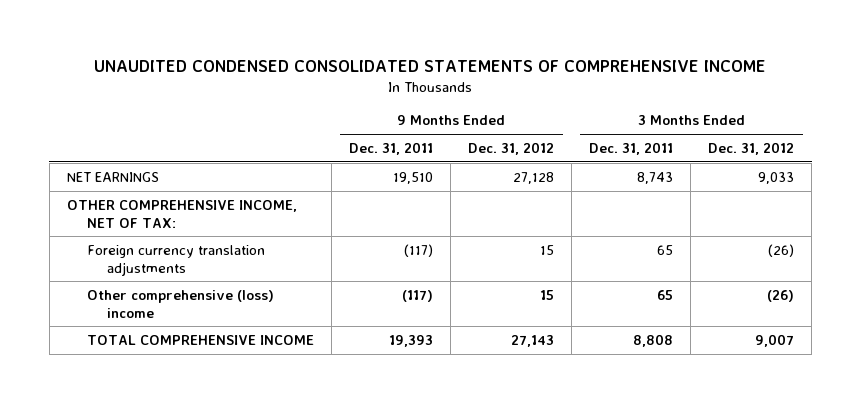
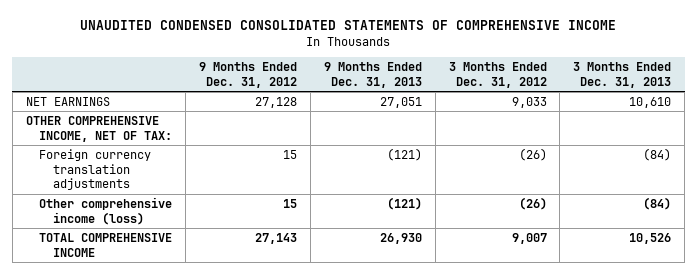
- | 9 Months Ended Dec. 31, 2011 | 9 Months Ended Dec. 31, 2012 | 3 Months Ended Dec. 31, 2011 | 3 Months Ended Dec. 31, 2012
+ | 9 Months Ended Dec. 31, 2012 | 9 Months Ended Dec. 31, 2013 | 3 Months Ended Dec. 31, 2012 | 3 Months Ended Dec. 31, 2013
- Other comprehensive (loss) income | (117) | 15 | 65 | (26)
+ Other comprehensive income (loss) | 15 | (121) | (26) | (84)

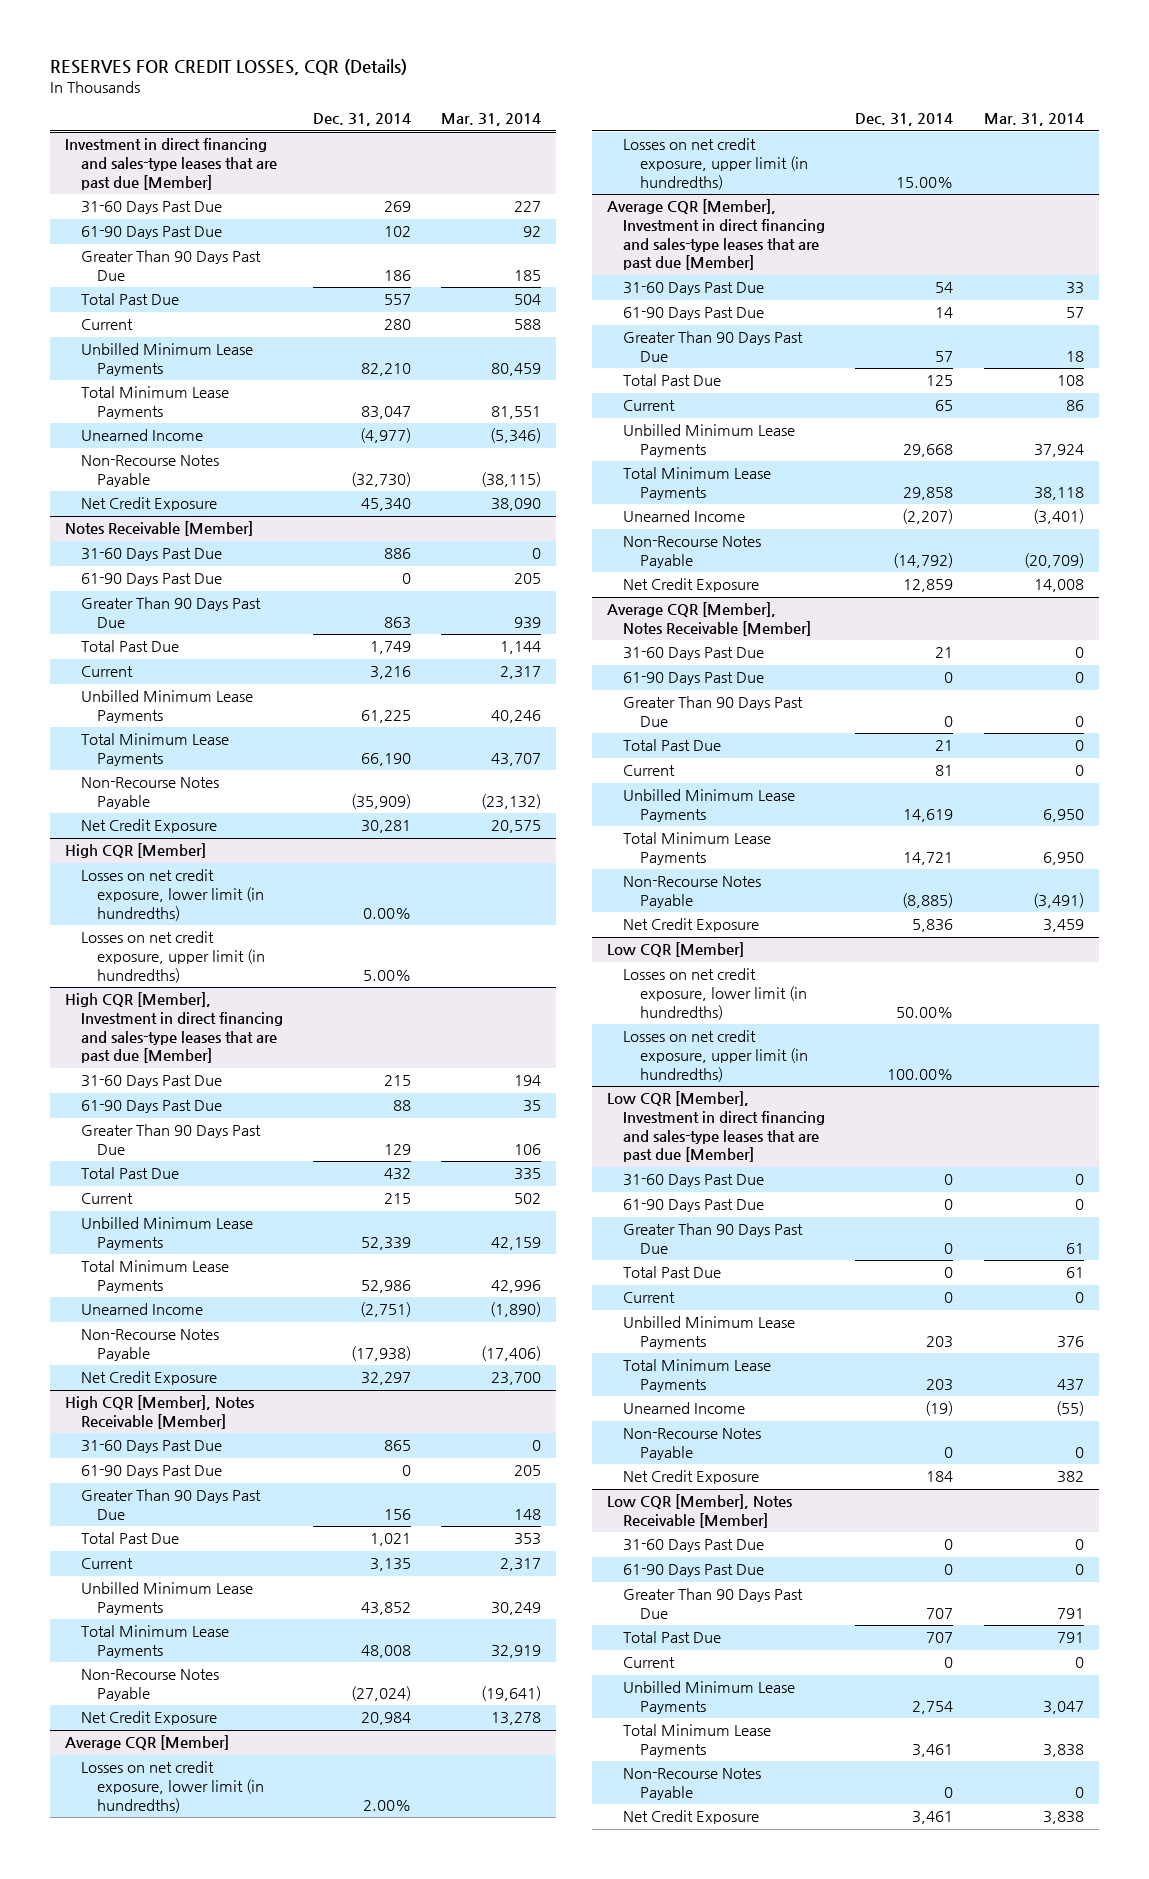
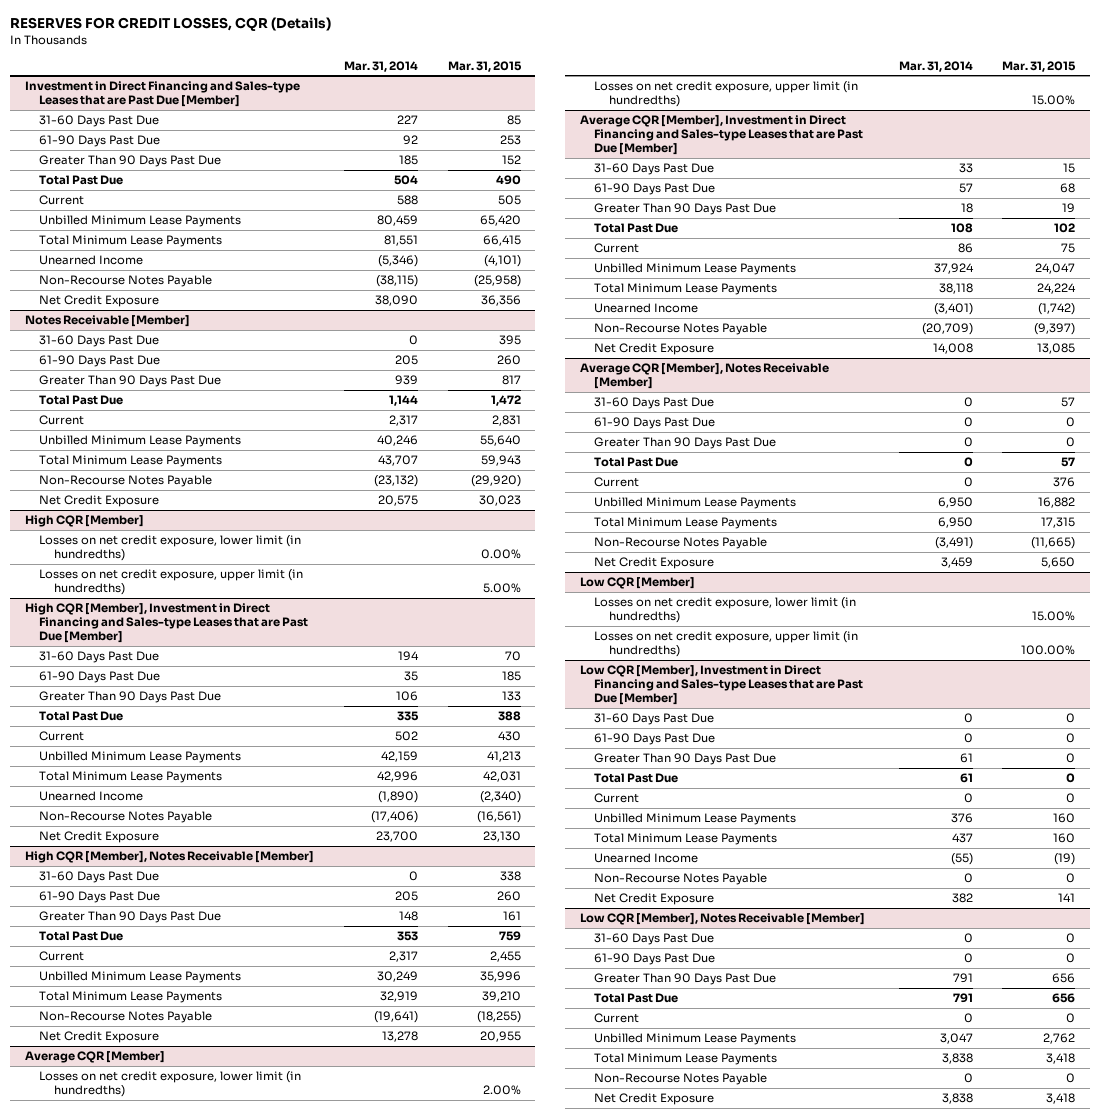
- | Dec. 31, 2014 | Mar. 31, 2014
+ | Mar. 31, 2014 | Mar. 31, 2015
- Investment in direct financing and sales-type leases that are past due [Member]
+ Investment in Direct Financing and Sales-type Leases that are Past Due [Member]
- High CQR [Member], Investment in direct financing and sales-type leases that are past due [Member]
+ High CQR [Member], Investment in Direct Financing and Sales-type Leases that are Past Due [Member]
- Average CQR [Member], Investment in direct financing and sales-type leases that are past due [Member]
+ Average CQR [Member], Investment in Direct Financing and Sales-type Leases that are Past Due [Member]
- Low CQR [Member], Investment in direct financing and sales-type leases that are past due [Member]
+ Low CQR [Member], Investment in Direct Financing and Sales-type Leases that are Past Due [Member]

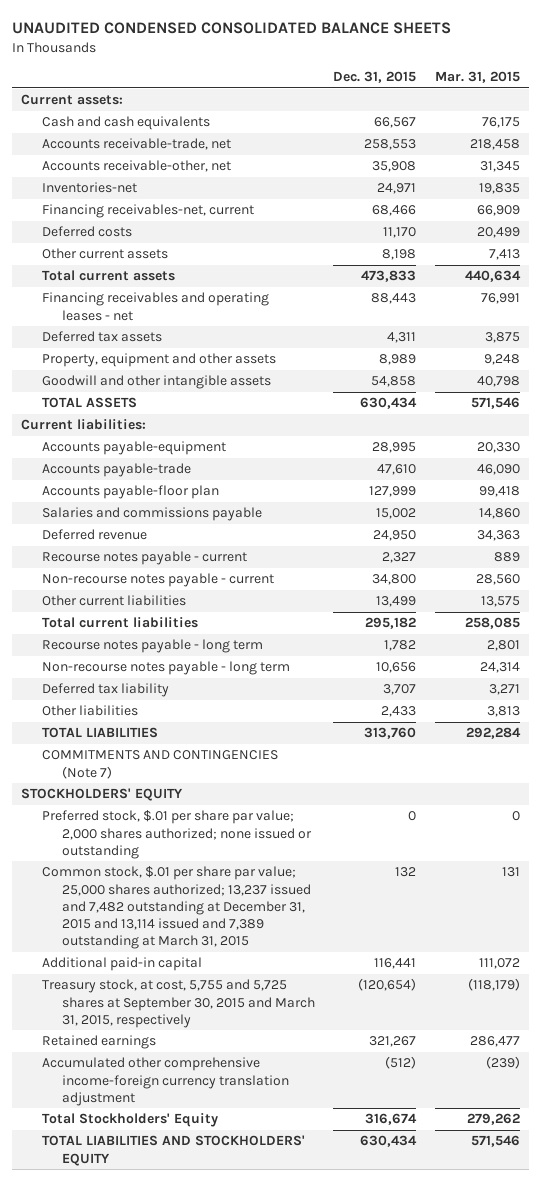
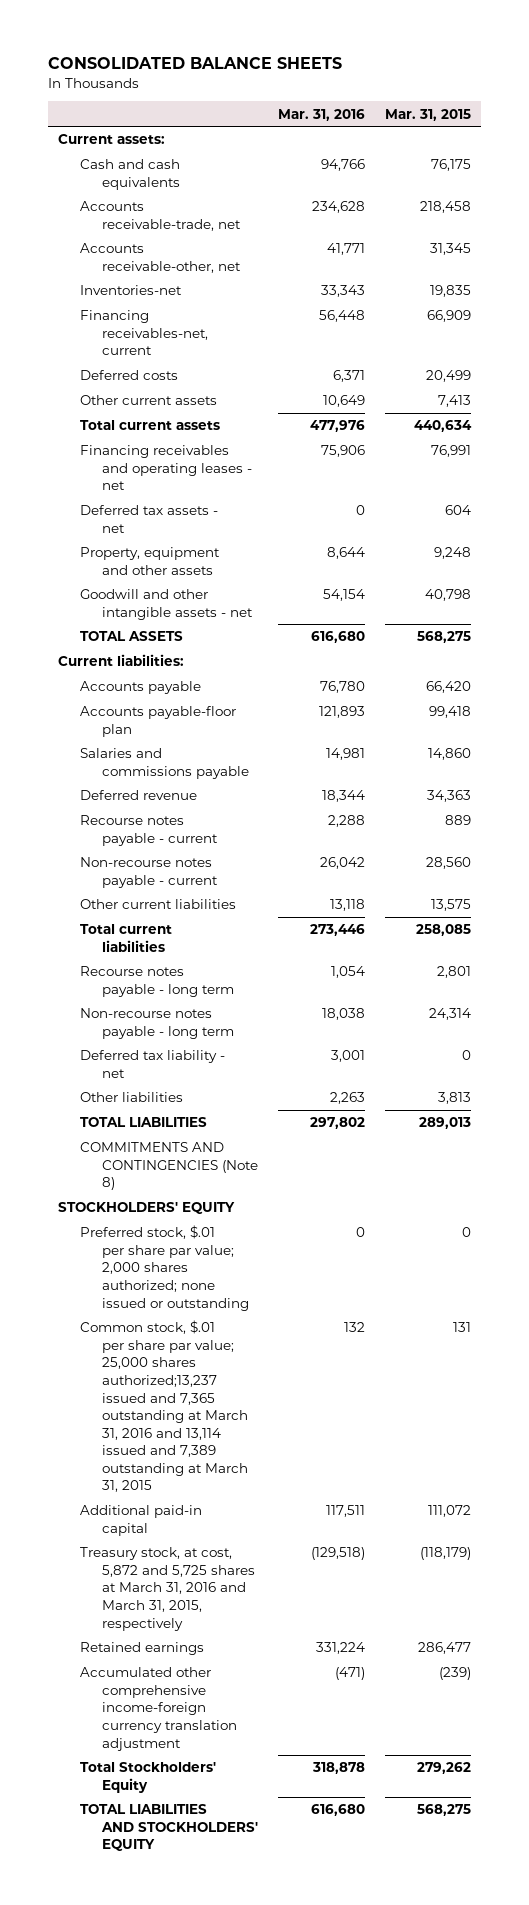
- UNAUDITED CONDENSED CONSOLIDATED BALANCE SHEETS
+ CONSOLIDATED BALANCE SHEETS
- | Dec. 31, 2015 | Mar. 31, 2015
+ | Mar. 31, 2016 | Mar. 31, 2015
- Deferred tax assets | 4,311 | 3,875
+ Deferred tax assets - net | 0 | 604
- Goodwill and other intangible assets | 54,858 | 40,798
- TOTAL ASSETS | 630,434 | 571,546
+ Goodwill and other intangible assets - net | 54,154 | 40,798
+ TOTAL ASSETS | 616,680 | 568,275
- Accounts payable-equipment | 28,995 | 20,330
- Accounts payable-trade | 47,610 | 46,090
+ Accounts payable | 76,780 | 66,420
- Deferred tax liability | 3,707 | 3,271
+ Deferred tax liability - net | 3,001 | 0
- TOTAL LIABILITIES | 313,760 | 292,284
- COMMITMENTS AND CONTINGENCIES (Note 7)
+ TOTAL LIABILITIES | 297,802 | 289,013
+ COMMITMENTS AND CONTINGENCIES (Note 8)
- Common stock, $.01 per share par value; 25,000 shares authorized; 13,237 issued and 7,482 outstanding at December 31, 2015 and 13,114 issued and 7,389 outstanding at March 31, 2015 | 132 | 131
+ Common stock, $.01 per share par value; 25,000 shares authorized;13,237 issued and 7,365 outstanding at March 31, 2016 and 13,114 issued and 7,389 outstanding at March 31, 2015 | 132 | 131
- Treasury stock, at cost, 5,755 and 5,725 shares at September 30, 2015 and March 31, 2015, respectively | (120,654) | (118,179)
+ Treasury stock, at cost, 5,872 and 5,725 shares at March 31, 2016 and March 31, 2015, respectively | (129,518) | (118,179)
- TOTAL LIABILITIES AND STOCKHOLDERS' EQUITY | 630,434 | 571,546
+ TOTAL LIABILITIES AND STOCKHOLDERS' EQUITY | 616,680 | 568,275

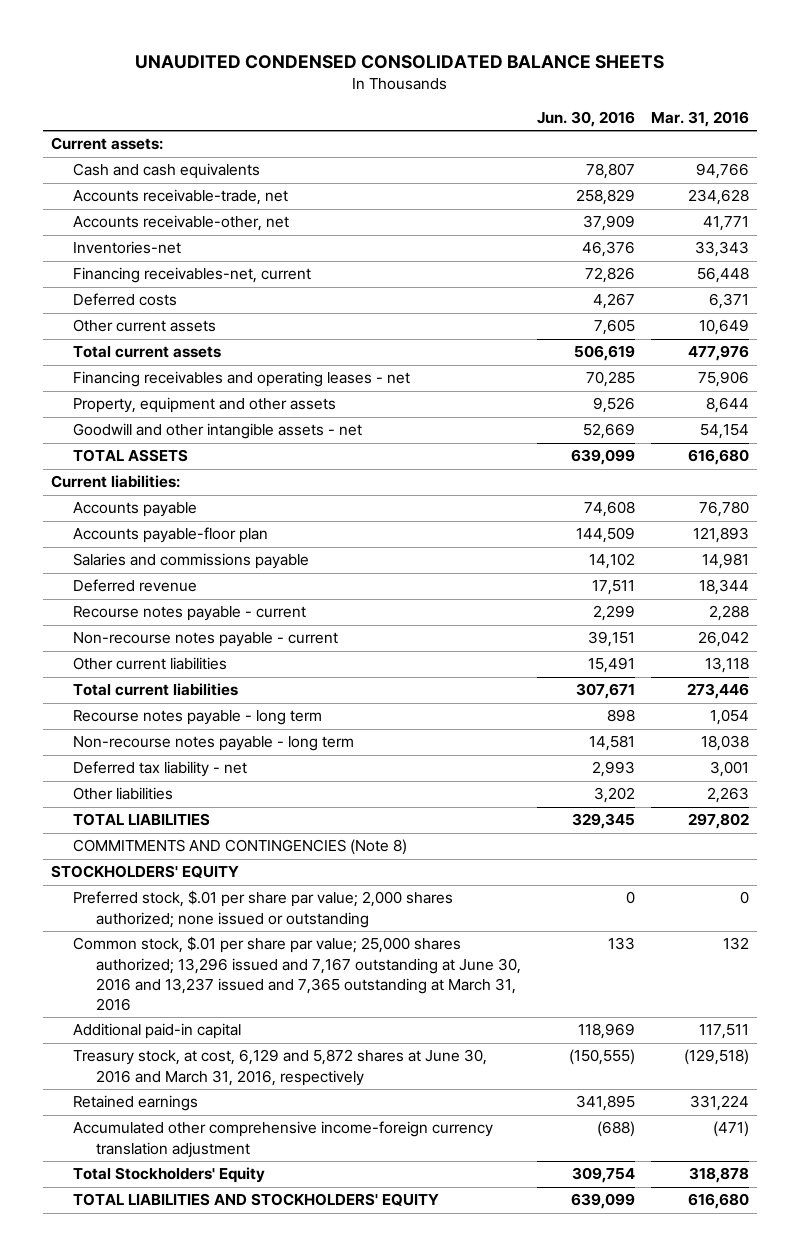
- CONSOLIDATED BALANCE SHEETS
+ UNAUDITED CONDENSED CONSOLIDATED BALANCE SHEETS
- | Mar. 31, 2016 | Mar. 31, 2015
+ | Jun. 30, 2016 | Mar. 31, 2016
- Deferred tax assets - net | 0 | 604
- Common stock, $.01 per share par value; 25,000 shares authorized;13,237 issued and 7,365 outstanding at March 31, 2016 and 13,114 issued and 7,389 outstanding at March 31, 2015 | 132 | 131
+ Common stock, $.01 per share par value; 25,000 shares authorized; 13,296 issued and 7,167 outstanding at June 30, 2016 and 13,237 issued and 7,365 outstanding at March 31, 2016 | 133 | 132
- Treasury stock, at cost, 5,872 and 5,725 shares at March 31, 2016 and March 31, 2015, respectively | (129,518) | (118,179)
+ Treasury stock, at cost, 6,129 and 5,872 shares at June 30, 2016 and March 31, 2016, respectively | (150,555) | (129,518)

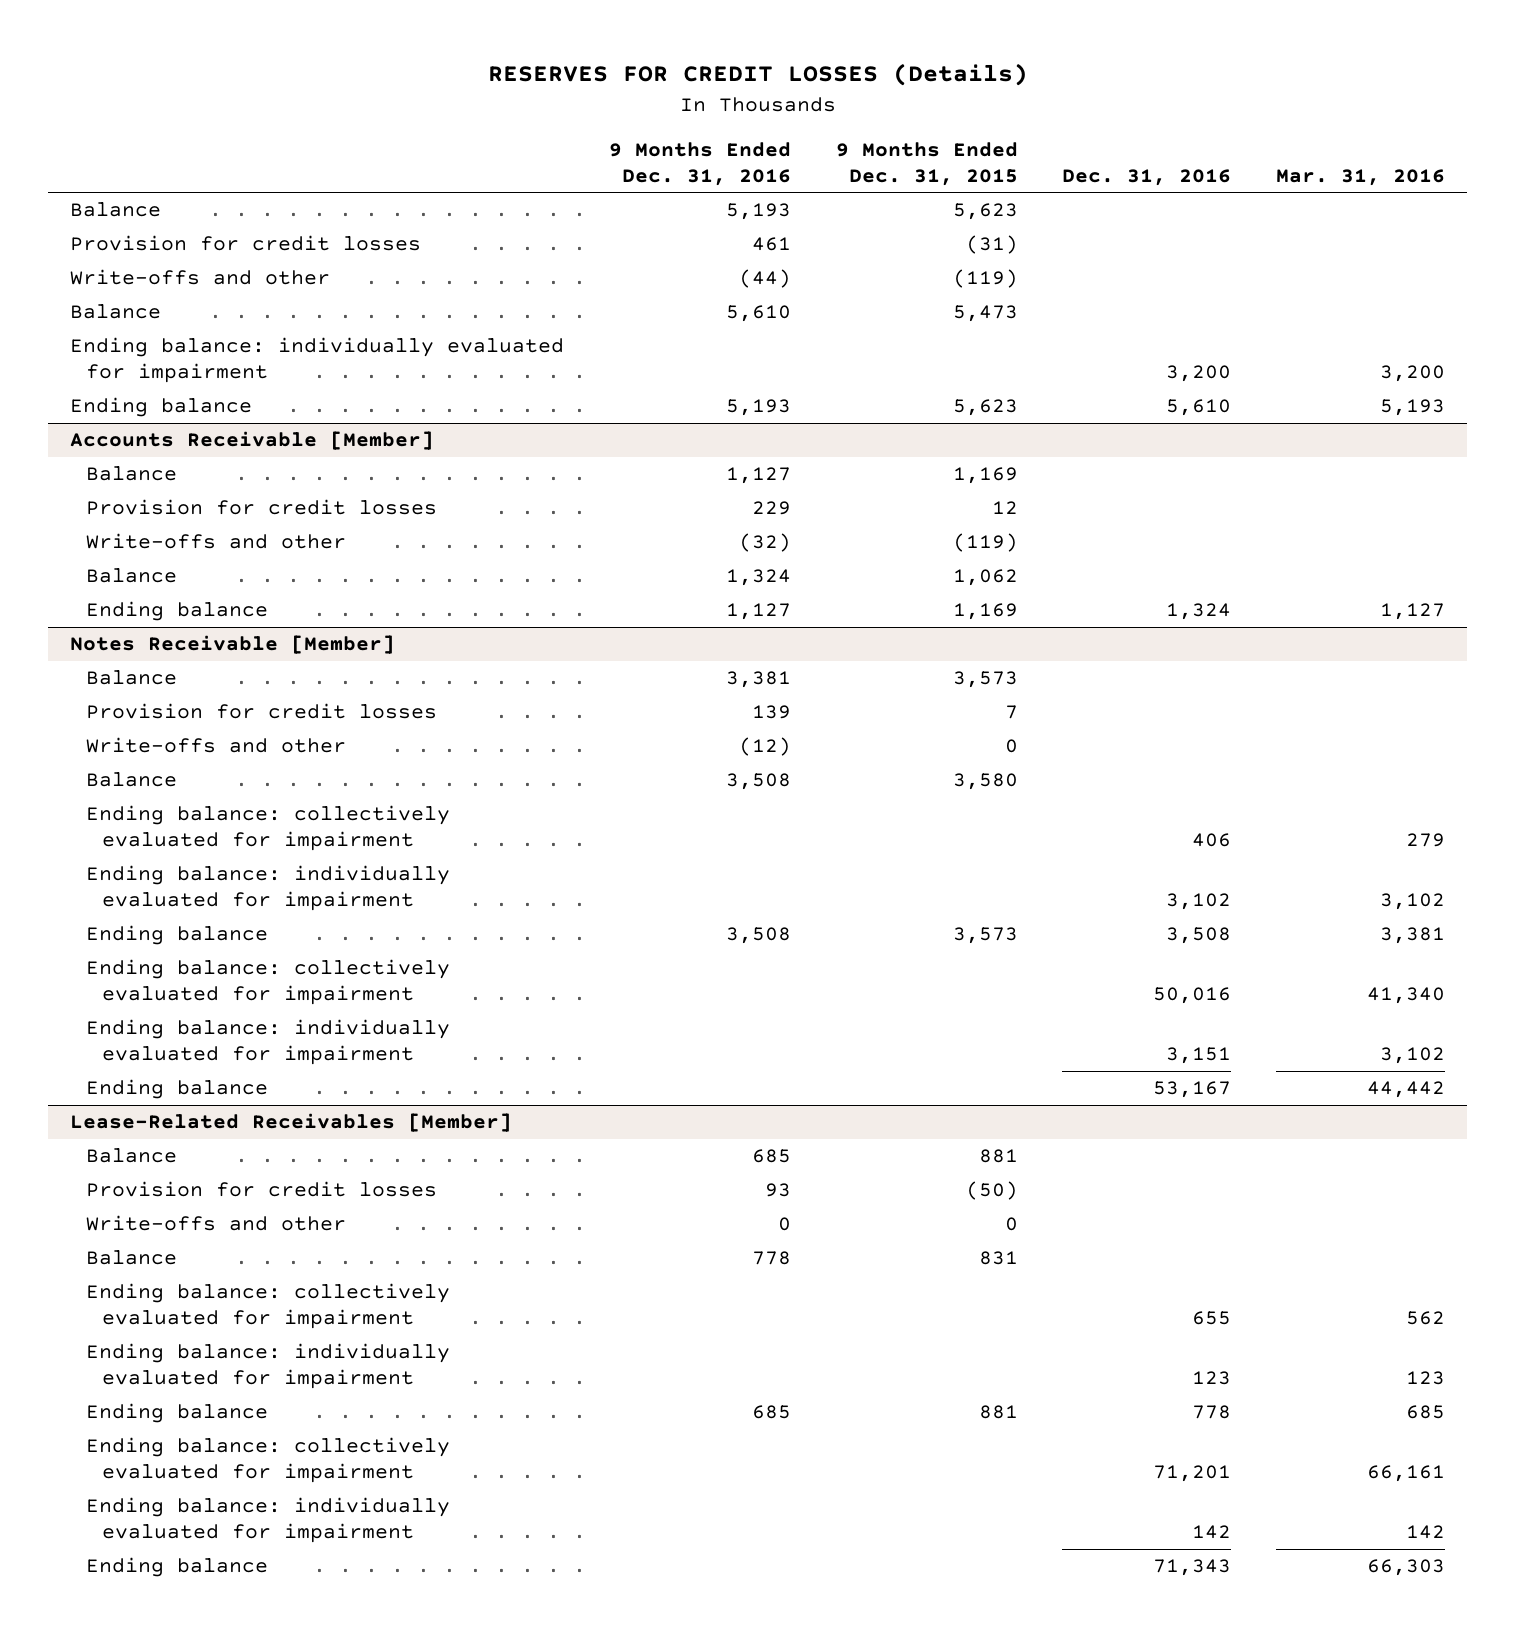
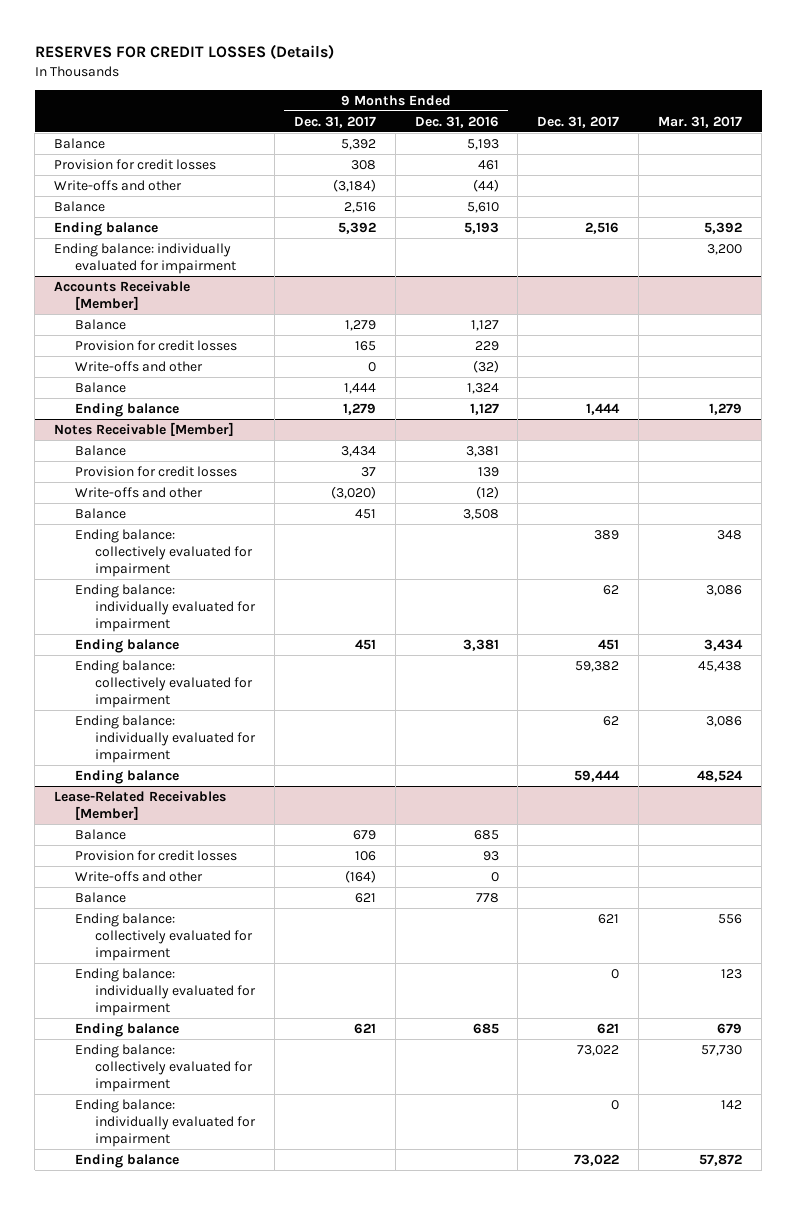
- | 9 Months Ended Dec. 31, 2016 | 9 Months Ended Dec. 31, 2015 | Dec. 31, 2016 | Mar. 31, 2016
+ | 9 Months Ended Dec. 31, 2017 | 9 Months Ended Dec. 31, 2016 | Dec. 31, 2017 | Mar. 31, 2017
moved down: Ending balance: individually evaluated for impairment | | | | 3,200
@ Notes Receivable [Member]
- Ending balance | 3,508 | 3,573 | 3,508 | 3,381
+ Ending balance | 451 | 3,381 | 451 | 3,434

